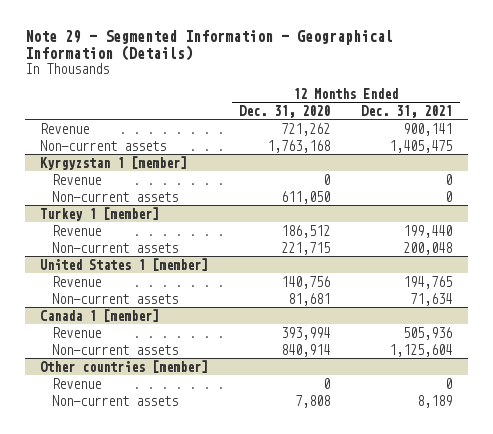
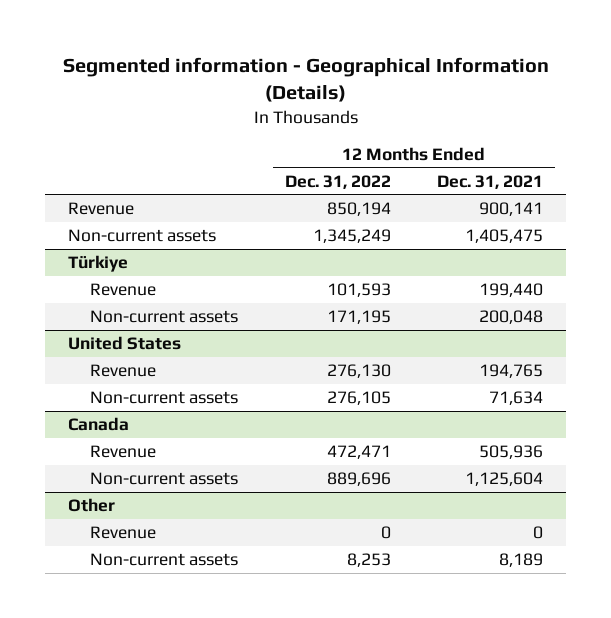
- Note 29 - Segmented Information - Geographical Information (Details)
+ Segmented information - Geographical Information (Details)
- | 12 Months Ended Dec. 31, 2020 | 12 Months Ended Dec. 31, 2021
+ | 12 Months Ended Dec. 31, 2022 | 12 Months Ended Dec. 31, 2021
- Kyrgyzstan 1 [member]
- Revenue | 0 | 0
- Non-current assets | 611,050 | 0
- Turkey 1 [member]
+ Türkiye
- United States 1 [member]
+ United States
- Canada 1 [member]
+ Canada
- Other countries [member]
+ Other

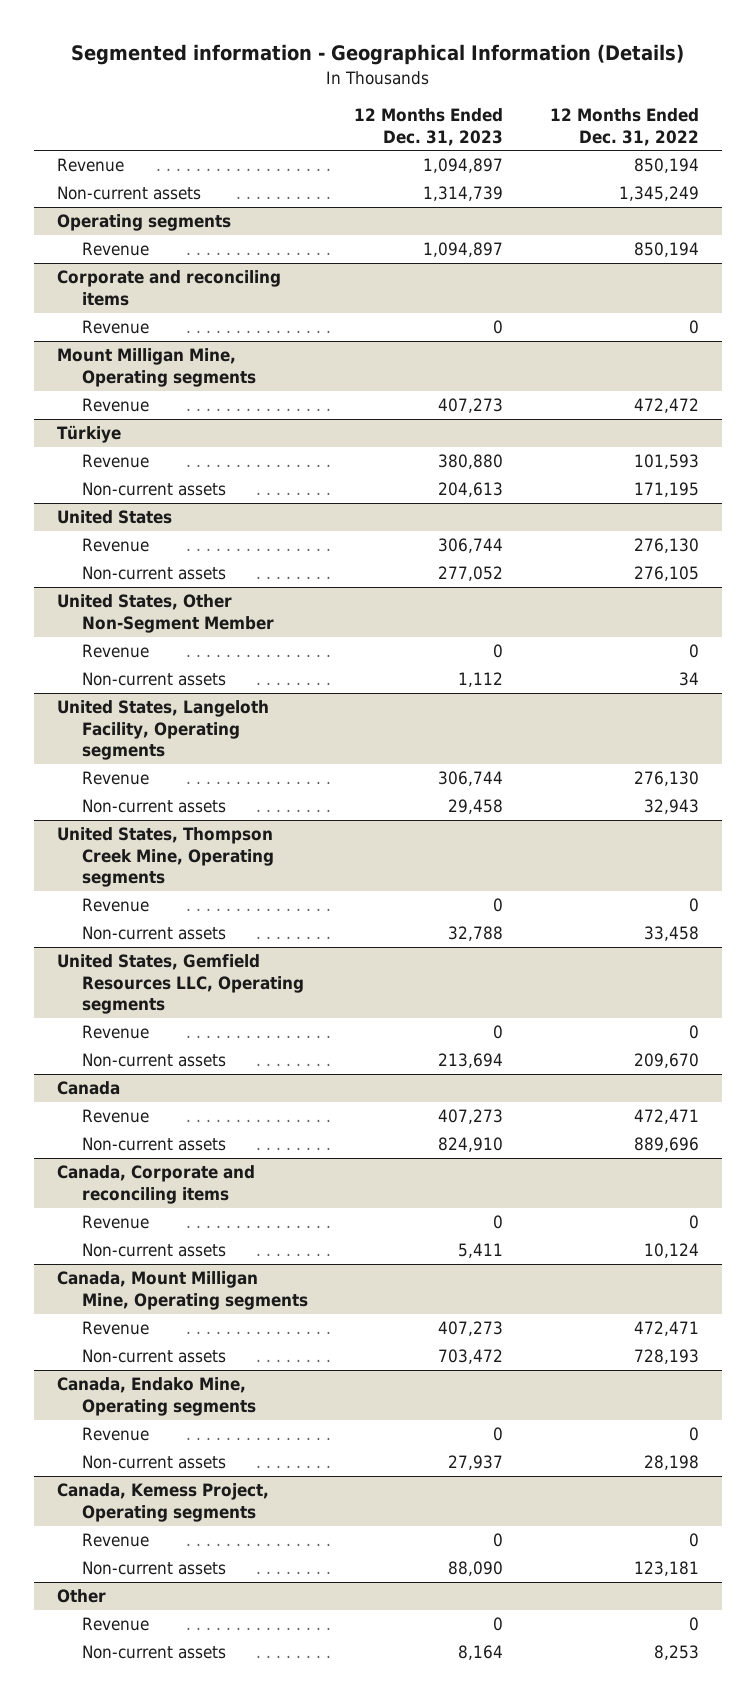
- | 12 Months Ended Dec. 31, 2022 | 12 Months Ended Dec. 31, 2021
+ | 12 Months Ended Dec. 31, 2023 | 12 Months Ended Dec. 31, 2022
+ Operating segments
+ Revenue | 1,094,897 | 850,194
+ Corporate and reconciling items
+ Revenue | 0 | 0
+ Mount Milligan Mine, Operating segments
+ Revenue | 407,273 | 472,472
+ United States, Other Non-Segment Member
+ Revenue | 0 | 0
+ Non-current assets | 1,112 | 34
+ United States, Langeloth Facility, Operating segments
+ Revenue | 306,744 | 276,130
+ Non-current assets | 29,458 | 32,943
+ United States, Thompson Creek Mine, Operating segments
+ Revenue | 0 | 0
+ Non-current assets | 32,788 | 33,458
+ United States, Gemfield Resources LLC, Operating segments
+ Revenue | 0 | 0
+ Non-current assets | 213,694 | 209,670
+ Canada, Corporate and reconciling items
+ Revenue | 0 | 0
+ Non-current assets | 5,411 | 10,124
+ Canada, Mount Milligan Mine, Operating segments
+ Revenue | 407,273 | 472,471
+ Non-current assets | 703,472 | 728,193
+ Canada, Endako Mine, Operating segments
+ Revenue | 0 | 0
+ Non-current assets | 27,937 | 28,198
+ Canada, Kemess Project, Operating segments
+ Revenue | 0 | 0
+ Non-current assets | 88,090 | 123,181

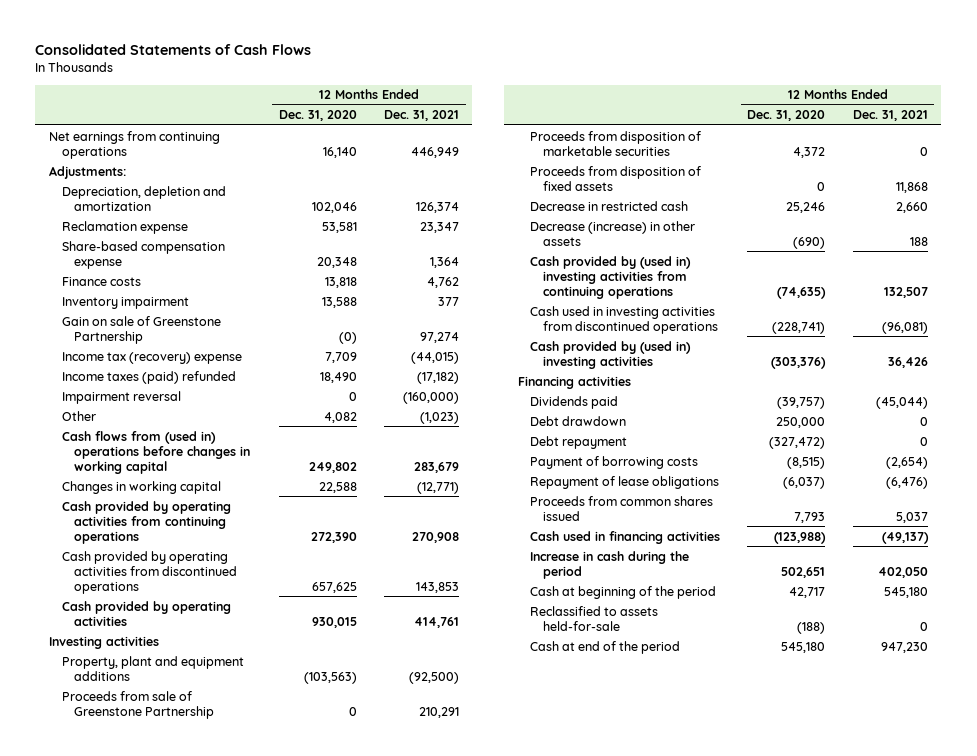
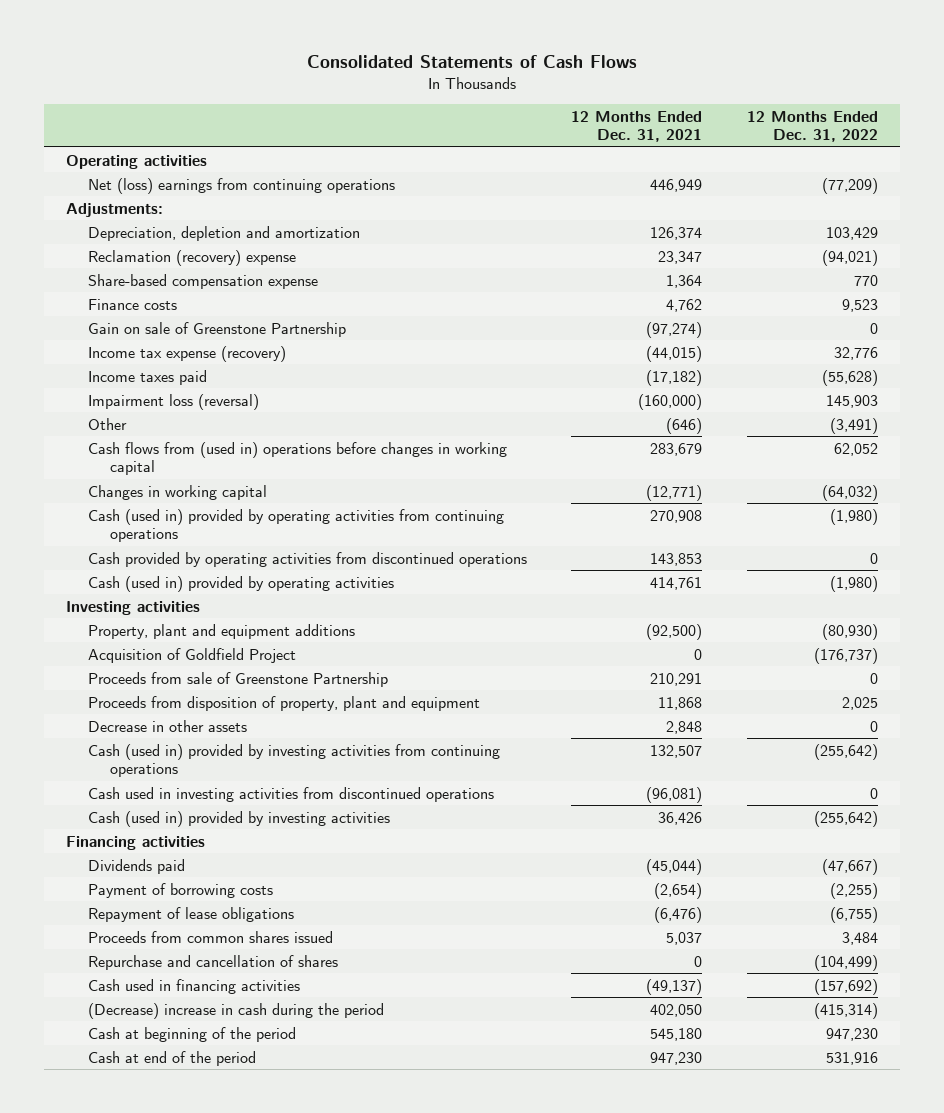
- | 12 Months Ended Dec. 31, 2020 | 12 Months Ended Dec. 31, 2021
+ | 12 Months Ended Dec. 31, 2021 | 12 Months Ended Dec. 31, 2022
- Net earnings from continuing operations | 16,140 | 446,949
+ Operating activities
+ Net (loss) earnings from continuing operations | 446,949 | (77,209)
- Reclamation expense | 53,581 | 23,347
+ Reclamation (recovery) expense | 23,347 | (94,021)
- Inventory impairment | 13,588 | 377
- Gain on sale of Greenstone Partnership | (0) | 97,274
- Income tax (recovery) expense | 7,709 | (44,015)
- Income taxes (paid) refunded | 18,490 | (17,182)
- Impairment reversal | 0 | (160,000)
- Other | 4,082 | (1,023)
+ Gain on sale of Greenstone Partnership | (97,274) | 0
+ Income tax expense (recovery) | (44,015) | 32,776
+ Income taxes paid | (17,182) | (55,628)
+ Impairment loss (reversal) | (160,000) | 145,903
+ Other | (646) | (3,491)
- Cash provided by operating activities from continuing operations | 272,390 | 270,908
+ Cash (used in) provided by operating activities from continuing operations | 270,908 | (1,980)
- Cash provided by operating activities | 930,015 | 414,761
+ Cash (used in) provided by operating activities | 414,761 | (1,980)
+ Acquisition of Goldfield Project | 0 | (176,737)
- Proceeds from disposition of marketable securities | 4,372 | 0
- Proceeds from disposition of fixed assets | 0 | 11,868
- Decrease in restricted cash | 25,246 | 2,660
- Decrease (increase) in other assets | (690) | 188
- Cash provided by (used in) investing activities from continuing operations | (74,635) | 132,507
+ Proceeds from disposition of property, plant and equipment | 11,868 | 2,025
+ Decrease in other assets | 2,848 | 0
+ Cash (used in) provided by investing activities from continuing operations | 132,507 | (255,642)
- Cash provided by (used in) investing activities | (303,376) | 36,426
+ Cash (used in) provided by investing activities | 36,426 | (255,642)
- Debt drawdown | 250,000 | 0
- Debt repayment | (327,472) | 0
+ Repurchase and cancellation of shares | 0 | (104,499)
- Increase in cash during the period | 502,651 | 402,050
+ (Decrease) increase in cash during the period | 402,050 | (415,314)
- Reclassified to assets held-for-sale | (188) | 0

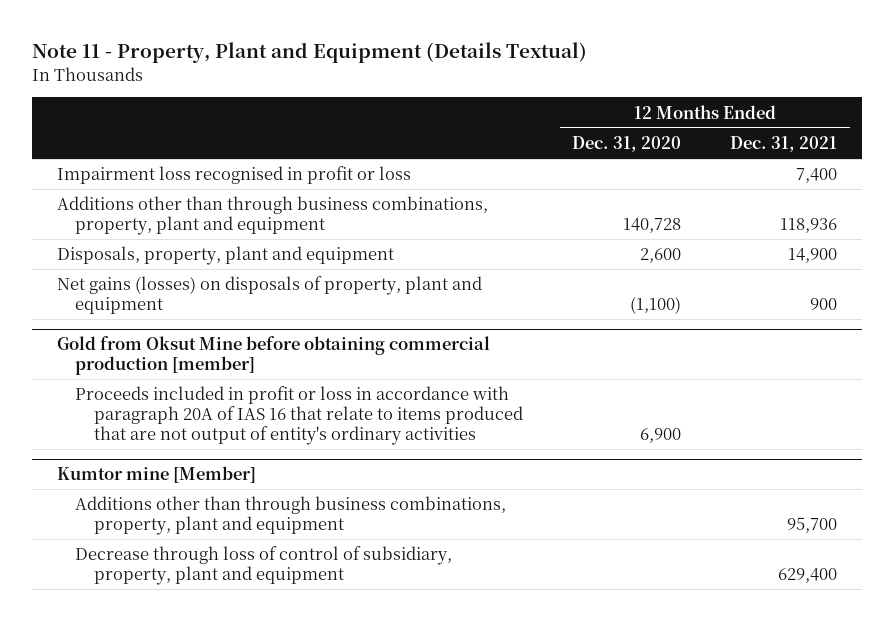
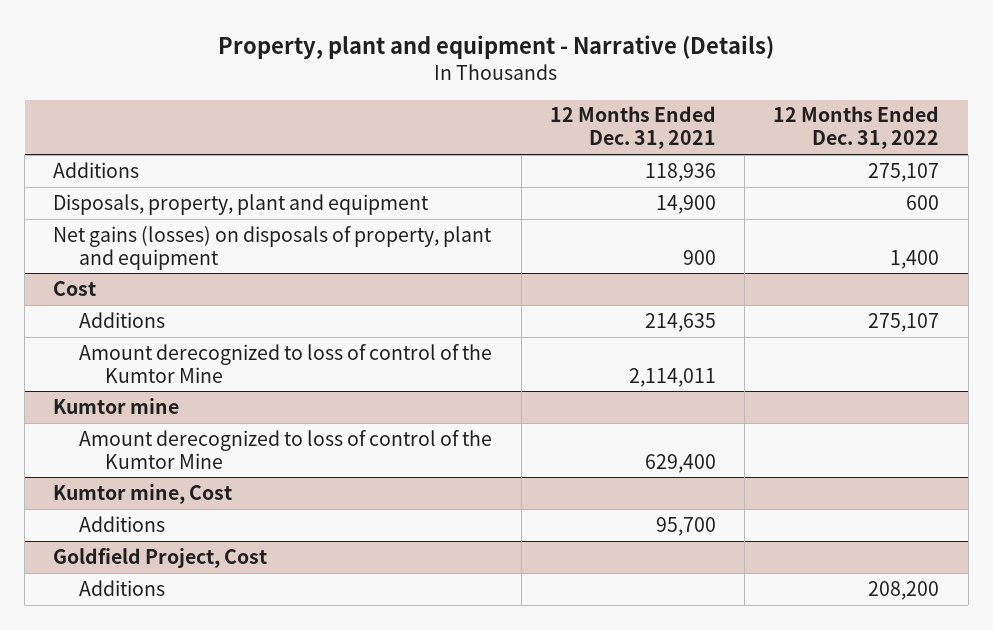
- Note 11 - Property, Plant and Equipment (Details Textual)
+ Property, plant and equipment - Narrative (Details)
- | 12 Months Ended Dec. 31, 2020 | 12 Months Ended Dec. 31, 2021
+ | 12 Months Ended Dec. 31, 2021 | 12 Months Ended Dec. 31, 2022
- Impairment loss recognised in profit or loss | | 7,400
- Additions other than through business combinations, property, plant and equipment | 140,728 | 118,936
+ Additions | 118,936 | 275,107
- Gold from Oksut Mine before obtaining commercial production [member]
- Proceeds included in profit or loss in accordance with paragraph 20A of IAS 16 that relate to items produced that are not output of entity's ordinary activities | 6,900 |
- Kumtor mine [Member]
- Additions other than through business combinations, property, plant and equipment | | 95,700
- Decrease through loss of control of subsidiary, property, plant and equipment | | 629,400
+ Cost
+ Additions | 214,635 | 275,107
+ Amount derecognized to loss of control of the Kumtor Mine | 2,114,011 |
+ Kumtor mine
+ Amount derecognized to loss of control of the Kumtor Mine | 629,400 |
+ Kumtor mine, Cost
+ Additions | 95,700 |
+ Goldfield Project, Cost
+ Additions | | 208,200

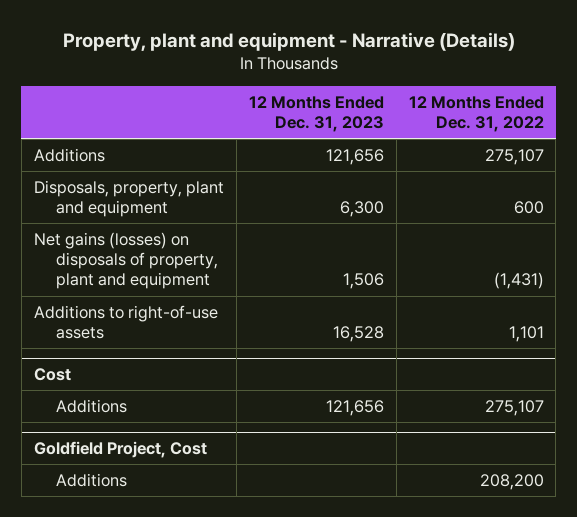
- | 12 Months Ended Dec. 31, 2021 | 12 Months Ended Dec. 31, 2022
+ | 12 Months Ended Dec. 31, 2023 | 12 Months Ended Dec. 31, 2022
- Net gains (losses) on disposals of property, plant and equipment | 900 | 1,400
+ Net gains (losses) on disposals of property, plant and equipment | 1,506 | (1,431)
+ Additions to right-of-use assets | 16,528 | 1,101
@ Cost
- Amount derecognized to loss of control of the Kumtor Mine | 2,114,011 |
- Kumtor mine
- Amount derecognized to loss of control of the Kumtor Mine | 629,400 |
- Kumtor mine, Cost
- Additions | 95,700 |

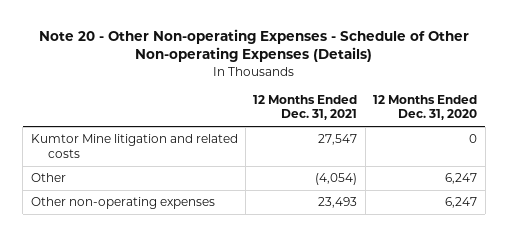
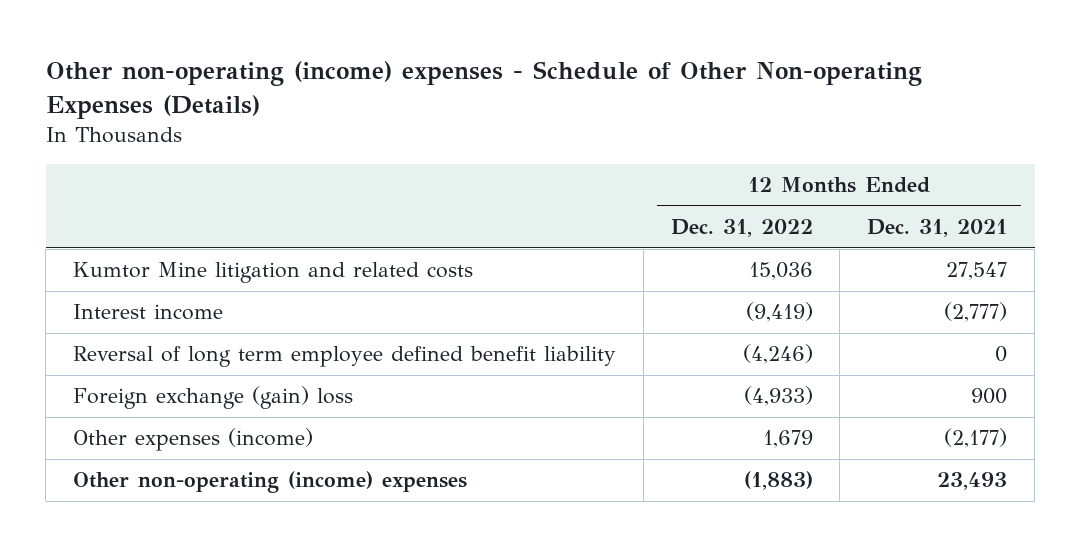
- Note 20 - Other Non-operating Expenses - Schedule of Other Non-operating Expenses (Details)
+ Other non-operating (income) expenses - Schedule of Other Non-operating Expenses (Details)
- | 12 Months Ended Dec. 31, 2021 | 12 Months Ended Dec. 31, 2020
+ | 12 Months Ended Dec. 31, 2022 | 12 Months Ended Dec. 31, 2021
- Other | (4,054) | 6,247
- Other non-operating expenses | 23,493 | 6,247
+ Interest income | (9,419) | (2,777)
+ Reversal of long term employee defined benefit liability | (4,246) | 0
+ Foreign exchange (gain) loss | (4,933) | 900
+ Other expenses (income) | 1,679 | (2,177)
+ Other non-operating (income) expenses | (1,883) | 23,493

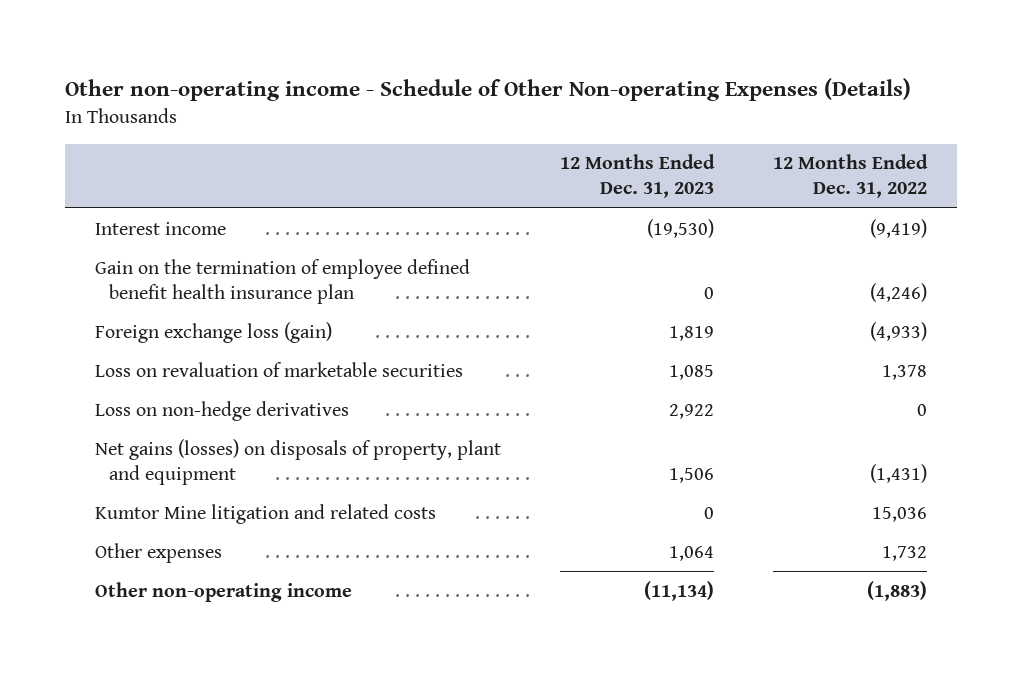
- Other non-operating (income) expenses - Schedule of Other Non-operating Expenses (Details)
+ Other non-operating income - Schedule of Other Non-operating Expenses (Details)
- | 12 Months Ended Dec. 31, 2022 | 12 Months Ended Dec. 31, 2021
+ | 12 Months Ended Dec. 31, 2023 | 12 Months Ended Dec. 31, 2022
- Reversal of long term employee defined benefit liability | (4,246) | 0
- Foreign exchange (gain) loss | (4,933) | 900
- Other expenses (income) | 1,679 | (2,177)
- Other non-operating (income) expenses | (1,883) | 23,493
+ Gain on the termination of employee defined benefit health insurance plan | 0 | (4,246)
+ Foreign exchange loss (gain) | 1,819 | (4,933)
+ Loss on revaluation of marketable securities | 1,085 | 1,378
+ Loss on non-hedge derivatives | 2,922 | 0
+ Net gains (losses) on disposals of property, plant and equipment | 1,506 | (1,431)
moved down: Kumtor Mine litigation and related costs | 0 | 15,036
+ Other expenses | 1,064 | 1,732
+ Other non-operating income | (11,134) | (1,883)

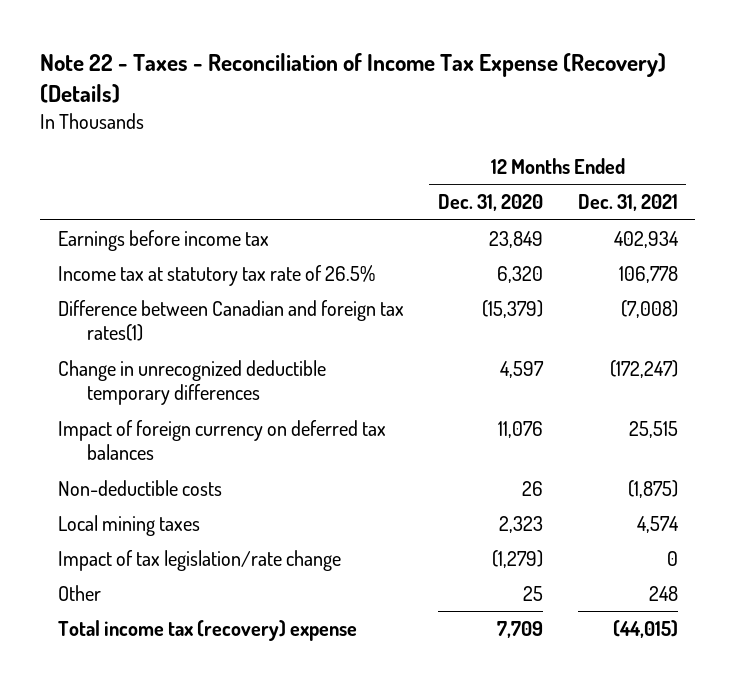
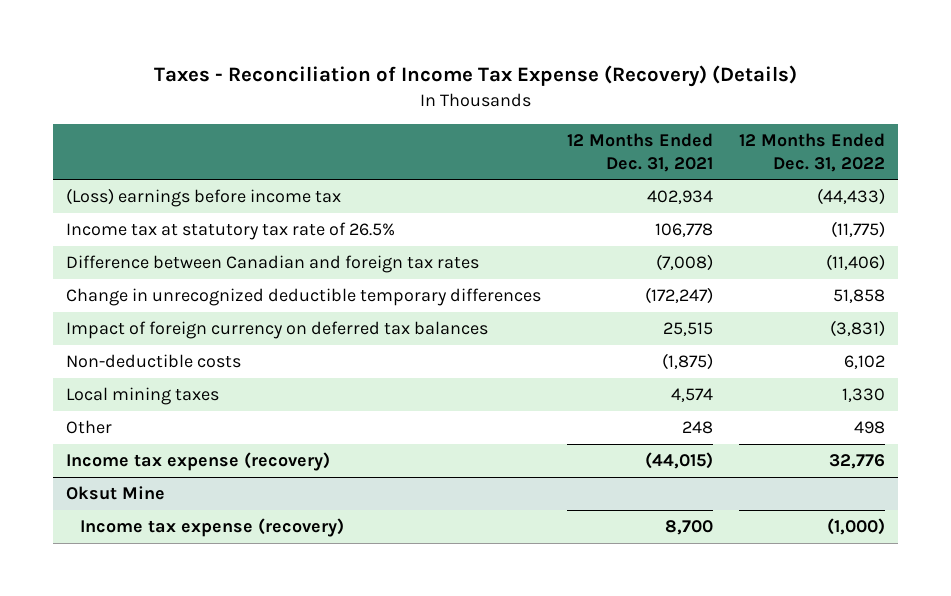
- Note 22 - Taxes - Reconciliation of Income Tax Expense (Recovery) (Details)
+ Taxes - Reconciliation of Income Tax Expense (Recovery) (Details)
- | 12 Months Ended Dec. 31, 2020 | 12 Months Ended Dec. 31, 2021
+ | 12 Months Ended Dec. 31, 2021 | 12 Months Ended Dec. 31, 2022
- Earnings before income tax | 23,849 | 402,934
+ (Loss) earnings before income tax | 402,934 | (44,433)
- Difference between Canadian and foreign tax rates(1) | (15,379) | (7,008)
+ Difference between Canadian and foreign tax rates | (7,008) | (11,406)
- Impact of tax legislation/rate change | (1,279) | 0
- Total income tax (recovery) expense | 7,709 | (44,015)
+ Income tax expense (recovery) | (44,015) | 32,776
+ Oksut Mine
+ Income tax expense (recovery) | 8,700 | (1,000)

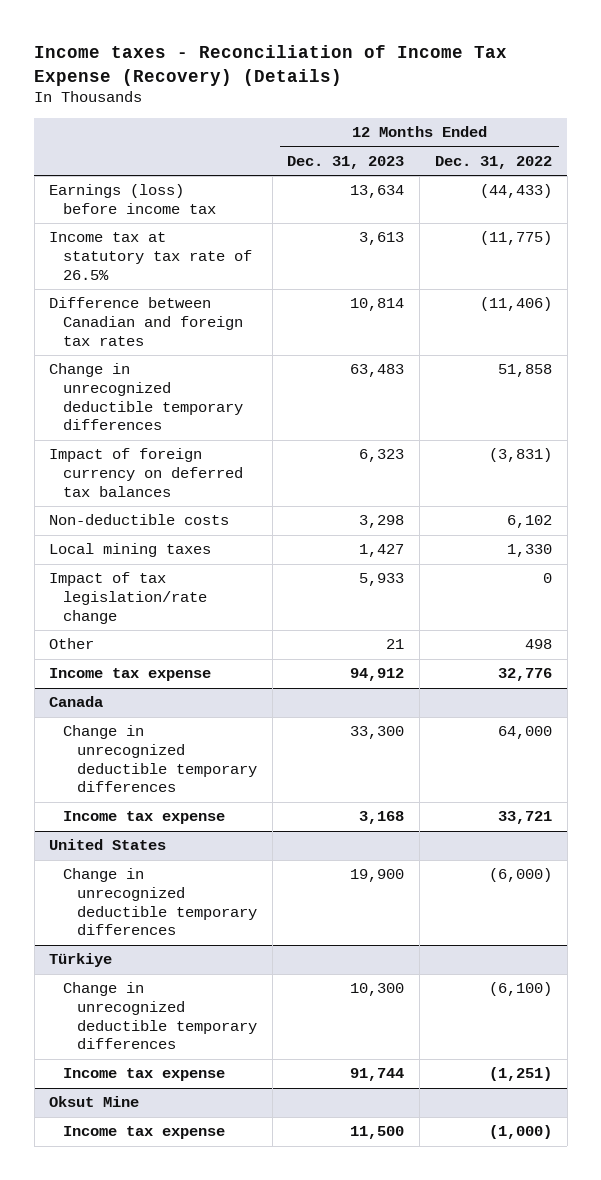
- Taxes - Reconciliation of Income Tax Expense (Recovery) (Details)
+ Income taxes - Reconciliation of Income Tax Expense (Recovery) (Details)
- | 12 Months Ended Dec. 31, 2021 | 12 Months Ended Dec. 31, 2022
+ | 12 Months Ended Dec. 31, 2023 | 12 Months Ended Dec. 31, 2022
- (Loss) earnings before income tax | 402,934 | (44,433)
+ Earnings (loss) before income tax | 13,634 | (44,433)
+ Impact of tax legislation/rate change | 5,933 | 0
- Income tax expense (recovery) | (44,015) | 32,776
+ Income tax expense | 94,912 | 32,776
+ Canada
+ Change in unrecognized deductible temporary differences | 33,300 | 64,000
+ Income tax expense | 3,168 | 33,721
+ United States
+ Change in unrecognized deductible temporary differences | 19,900 | (6,000)
+ Türkiye
+ Change in unrecognized deductible temporary differences | 10,300 | (6,100)
+ Income tax expense | 91,744 | (1,251)
@ Oksut Mine
- Income tax expense (recovery) | 8,700 | (1,000)
+ Income tax expense | 11,500 | (1,000)

